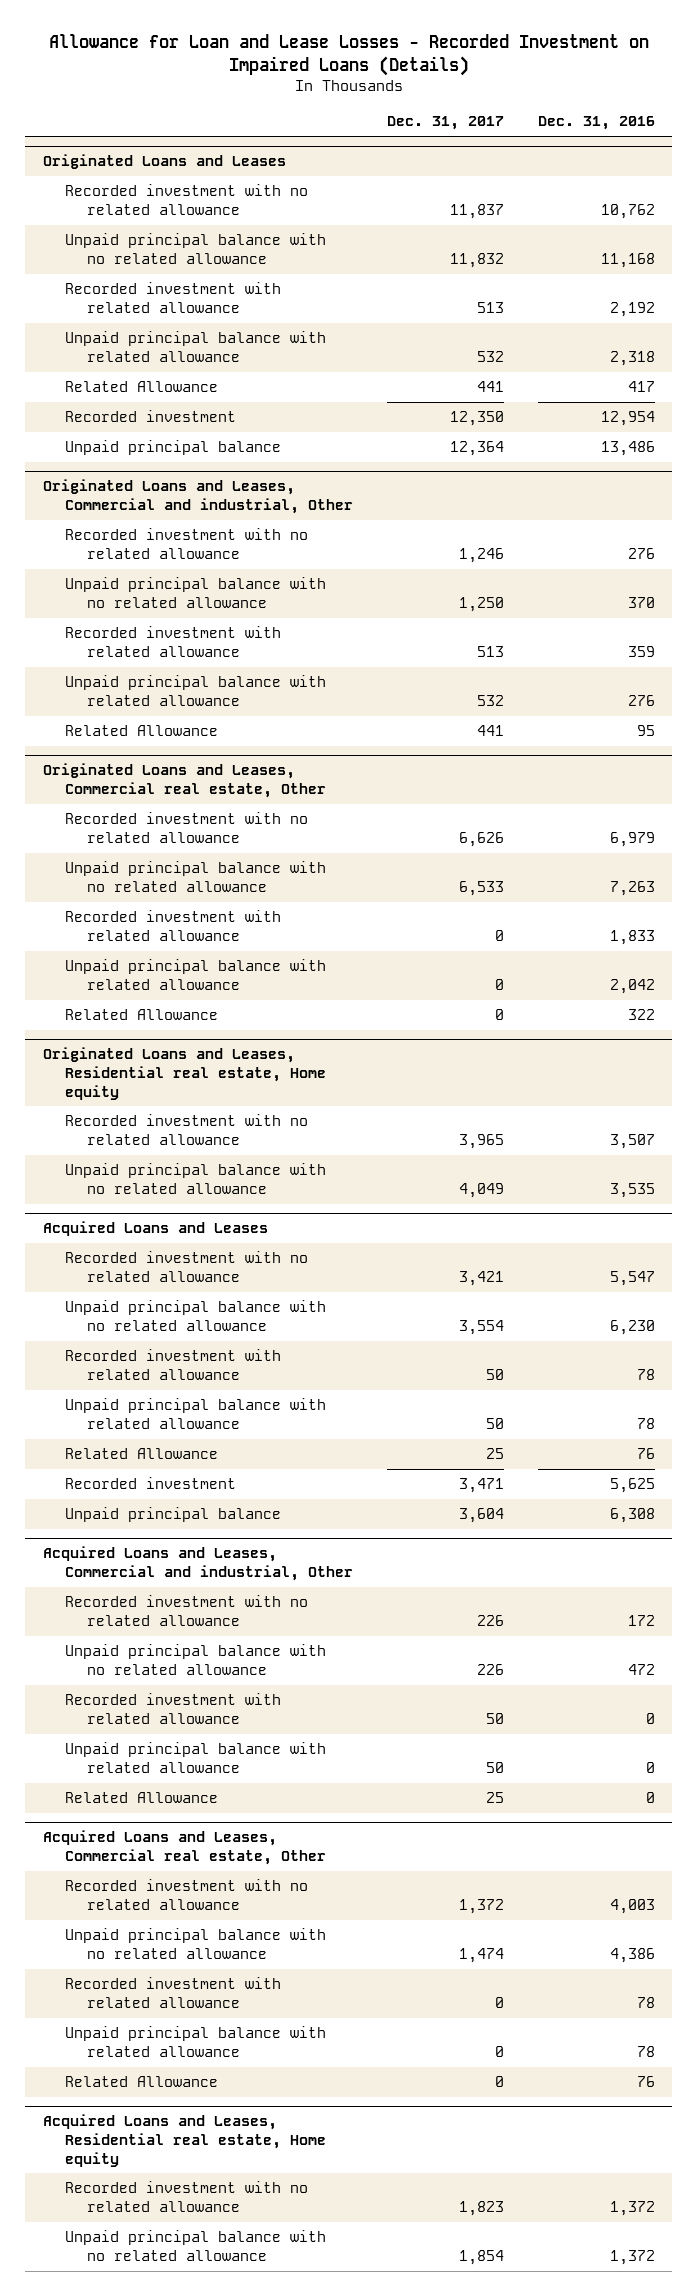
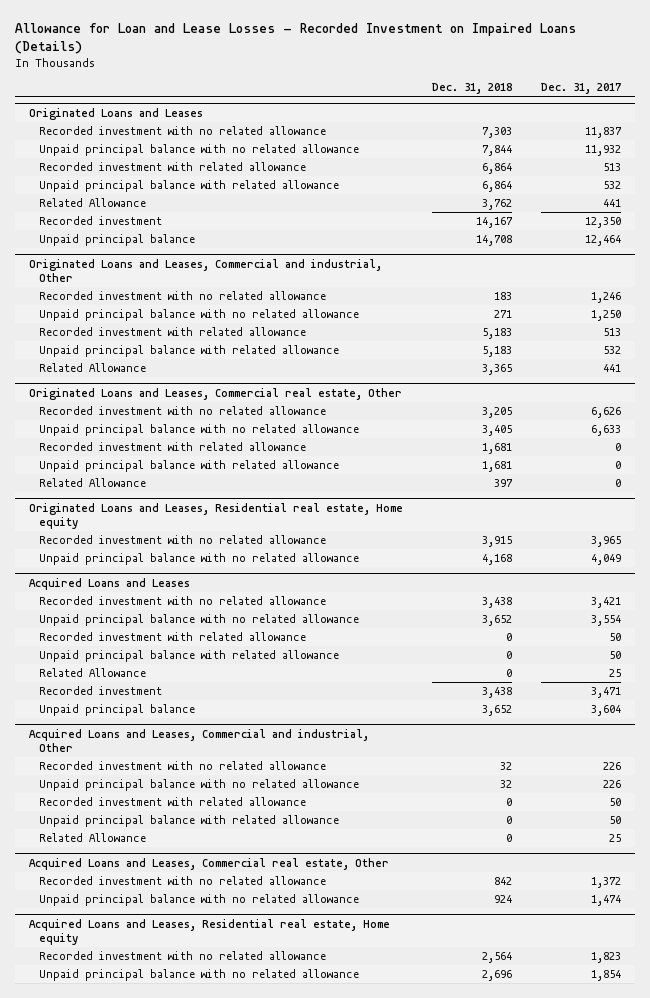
- | Dec. 31, 2017 | Dec. 31, 2016
+ | Dec. 31, 2018 | Dec. 31, 2017
@ Originated Loans and Leases
- Unpaid principal balance with no related allowance | 11,832 | 11,168
+ Unpaid principal balance with no related allowance | 7,844 | 11,932
- Unpaid principal balance | 12,364 | 13,486
+ Unpaid principal balance | 14,708 | 12,464
@ Originated Loans and Leases, Commercial real estate, Other
- Unpaid principal balance with no related allowance | 6,533 | 7,263
+ Unpaid principal balance with no related allowance | 3,405 | 6,633
@ Acquired Loans and Leases, Commercial real estate, Other
- Recorded investment with related allowance | 0 | 78
- Unpaid principal balance with related allowance | 0 | 78
- Related Allowance | 0 | 76

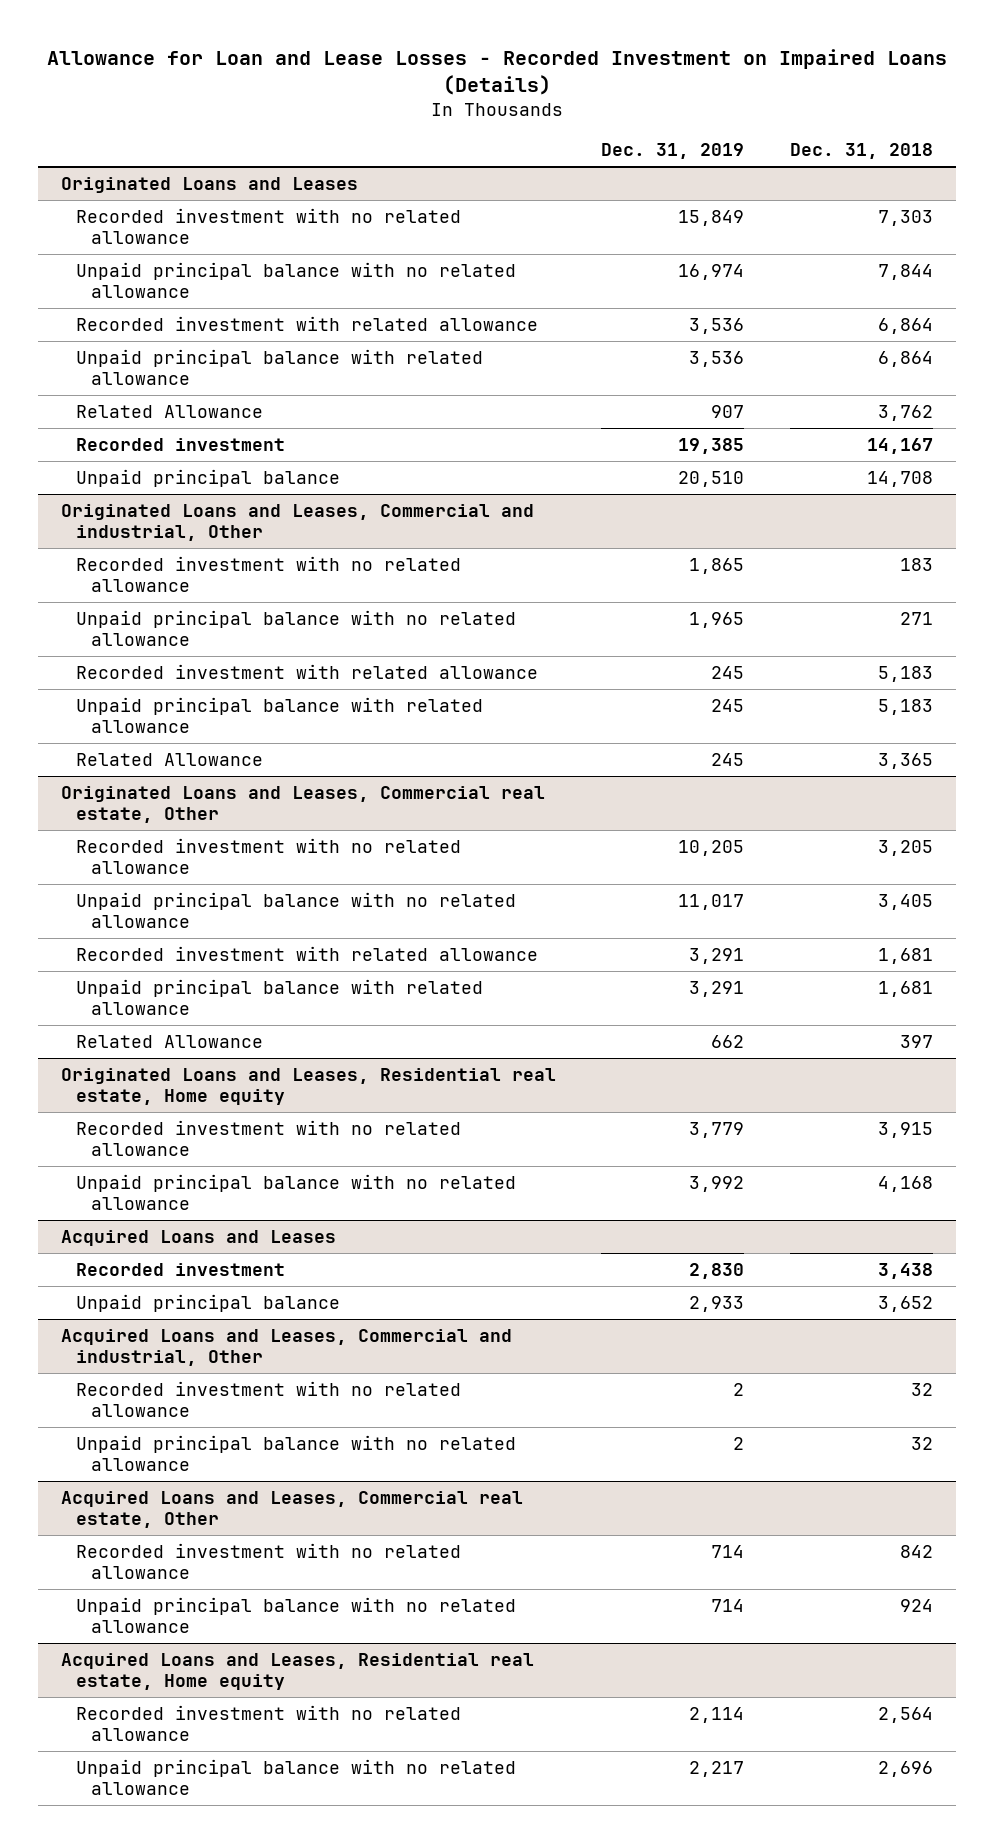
- | Dec. 31, 2018 | Dec. 31, 2017
+ | Dec. 31, 2019 | Dec. 31, 2018
@ Acquired Loans and Leases
- Recorded investment with no related allowance | 3,438 | 3,421
- Unpaid principal balance with no related allowance | 3,652 | 3,554
- Recorded investment with related allowance | 0 | 50
- Unpaid principal balance with related allowance | 0 | 50
- Related Allowance | 0 | 25
@ Acquired Loans and Leases, Commercial and industrial, Other
- Recorded investment with related allowance | 0 | 50
- Unpaid principal balance with related allowance | 0 | 50
- Related Allowance | 0 | 25

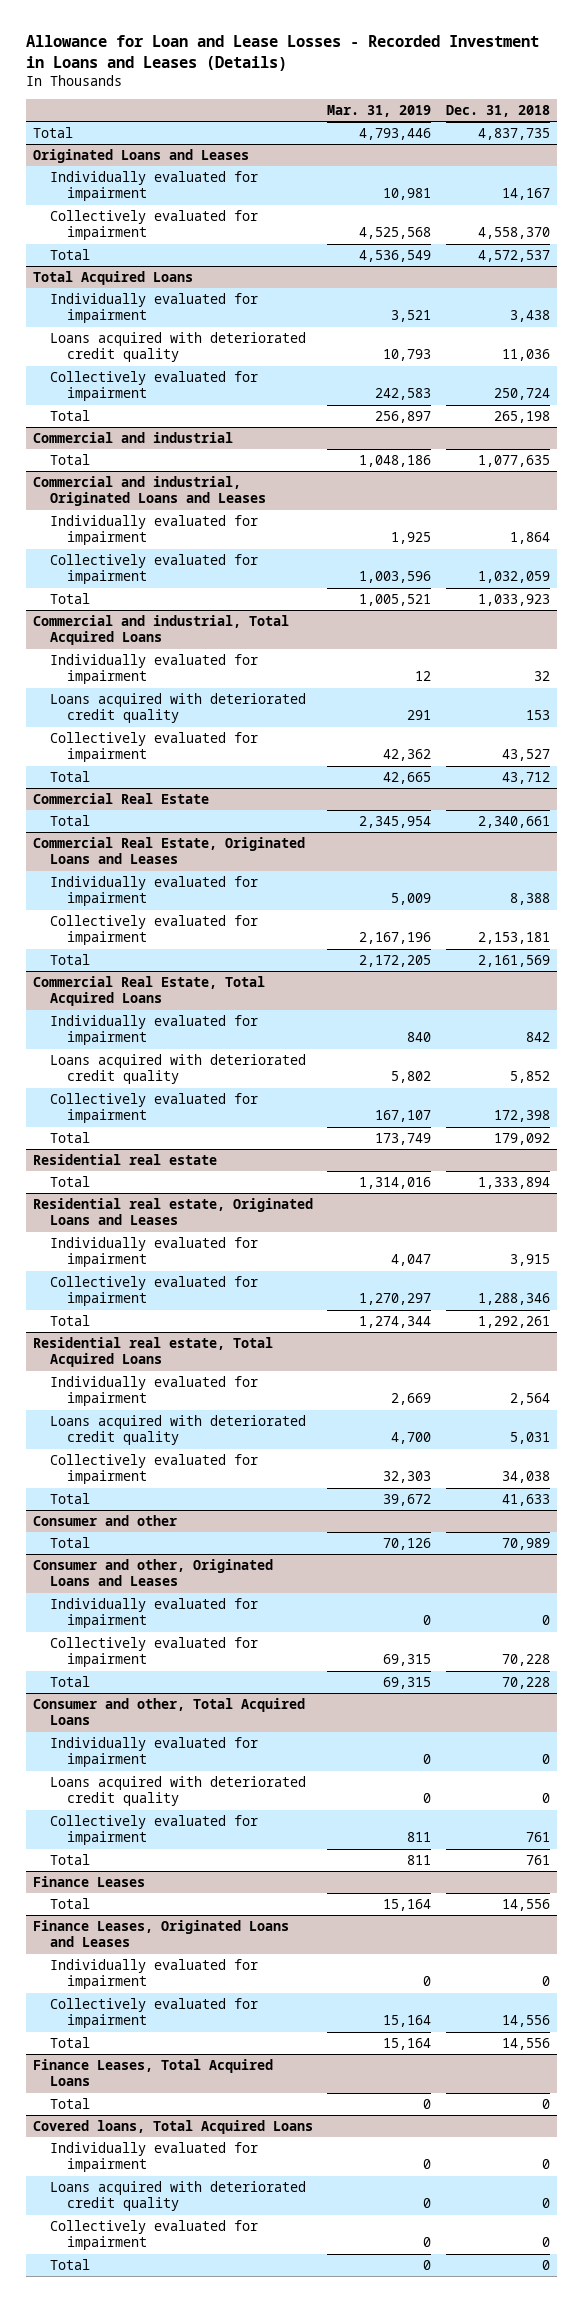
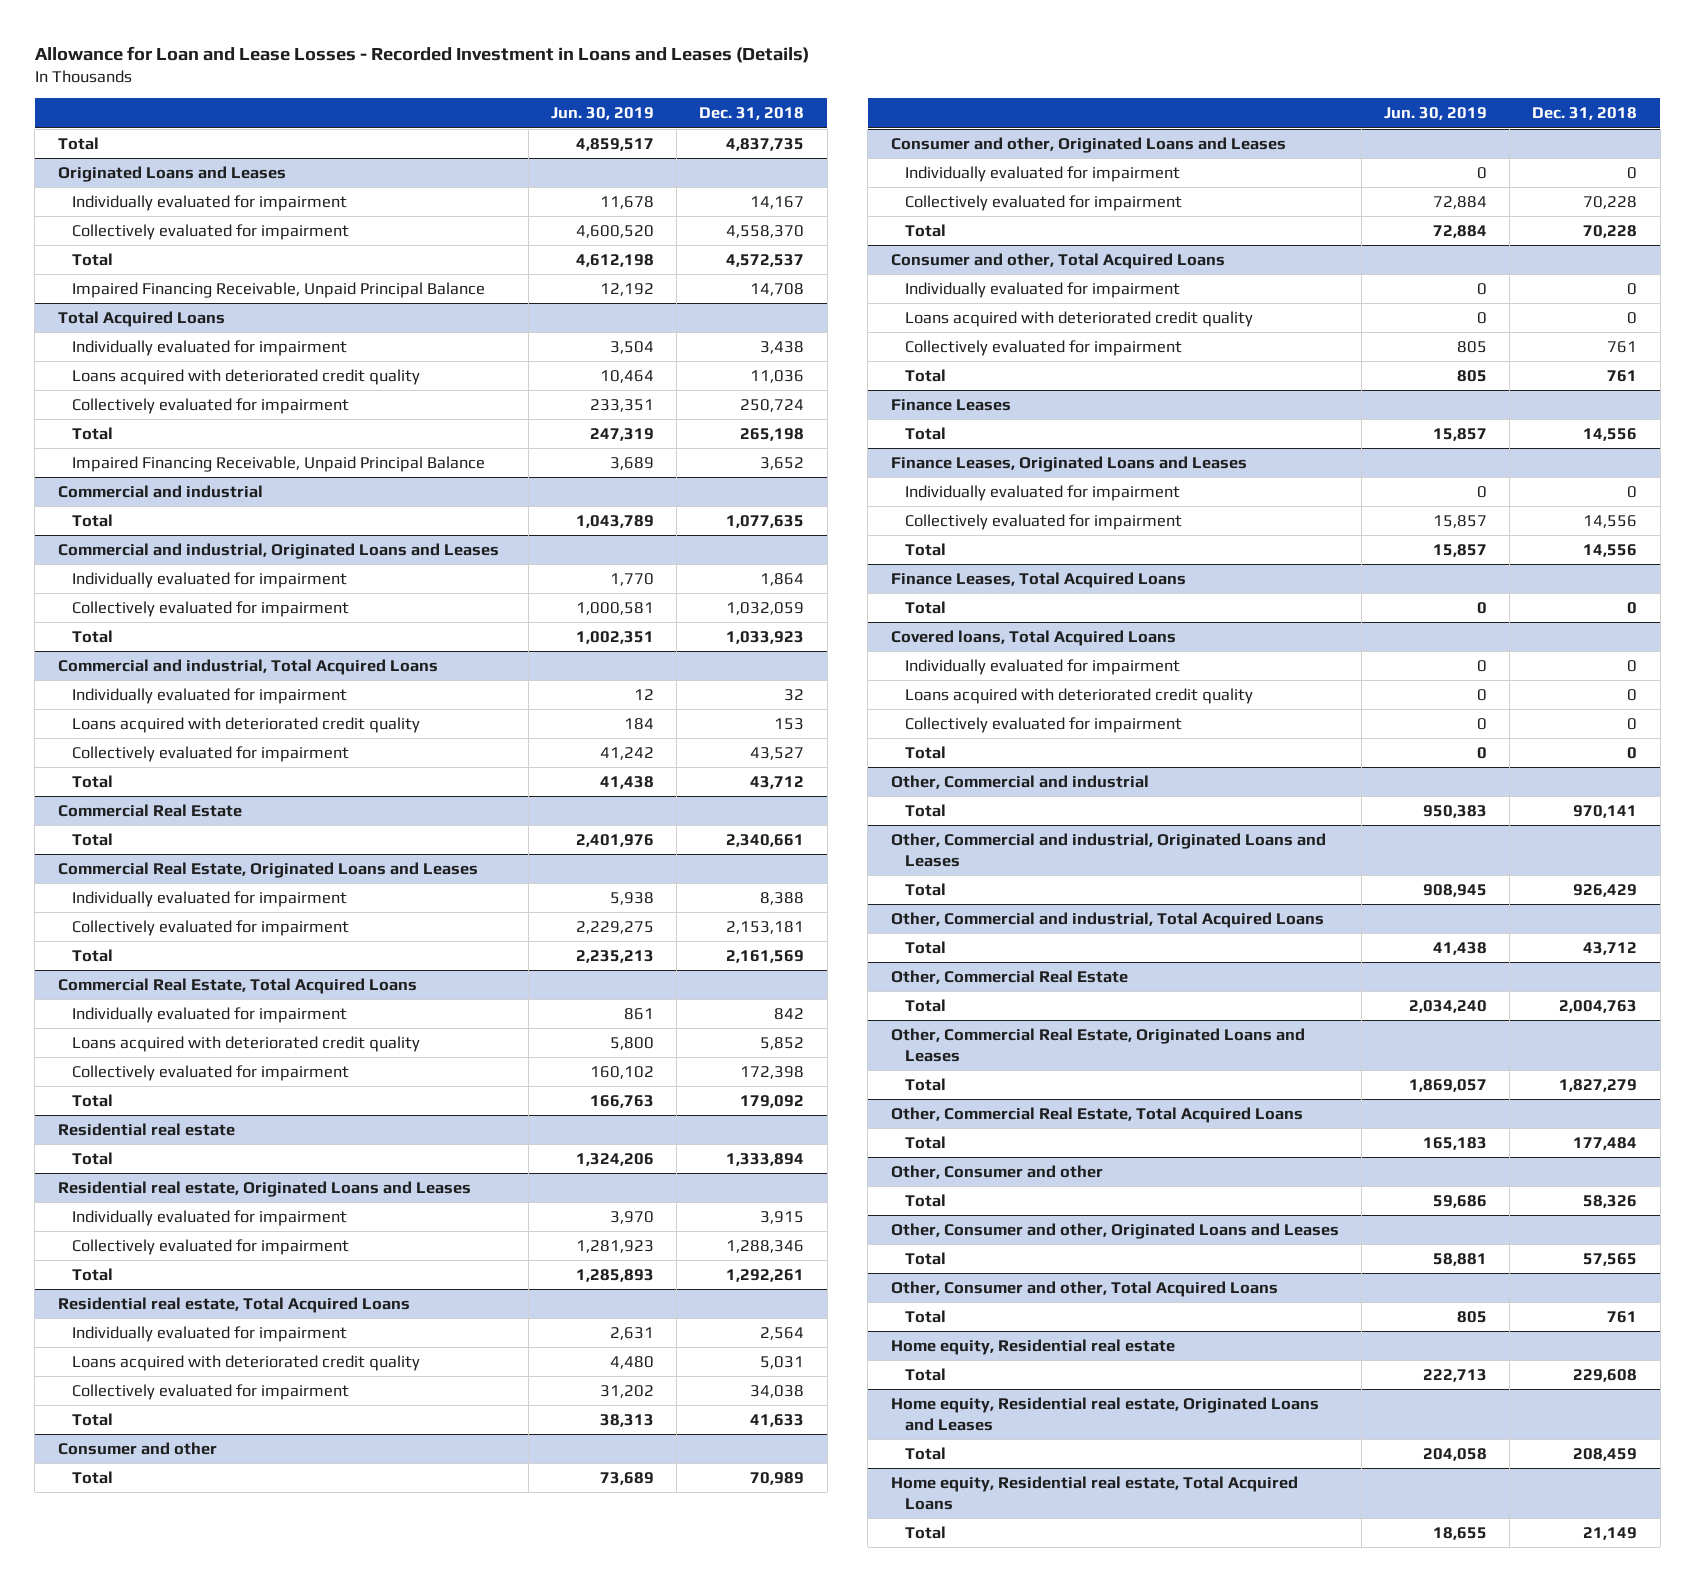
- | Mar. 31, 2019 | Dec. 31, 2018
+ | Jun. 30, 2019 | Dec. 31, 2018
@ Originated Loans and Leases
+ Impaired Financing Receivable, Unpaid Principal Balance | 12,192 | 14,708
@ Total Acquired Loans
+ Impaired Financing Receivable, Unpaid Principal Balance | 3,689 | 3,652
+ Other, Commercial and industrial
+ Total | 950,383 | 970,141
+ Other, Commercial and industrial, Originated Loans and Leases
+ Total | 908,945 | 926,429
+ Other, Commercial and industrial, Total Acquired Loans
+ Total | 41,438 | 43,712
+ Other, Commercial Real Estate
+ Total | 2,034,240 | 2,004,763
+ Other, Commercial Real Estate, Originated Loans and Leases
+ Total | 1,869,057 | 1,827,279
+ Other, Commercial Real Estate, Total Acquired Loans
+ Total | 165,183 | 177,484
+ Other, Consumer and other
+ Total | 59,686 | 58,326
+ Other, Consumer and other, Originated Loans and Leases
+ Total | 58,881 | 57,565
+ Other, Consumer and other, Total Acquired Loans
+ Total | 805 | 761
+ Home equity, Residential real estate
+ Total | 222,713 | 229,608
+ Home equity, Residential real estate, Originated Loans and Leases
+ Total | 204,058 | 208,459
+ Home equity, Residential real estate, Total Acquired Loans
+ Total | 18,655 | 21,149

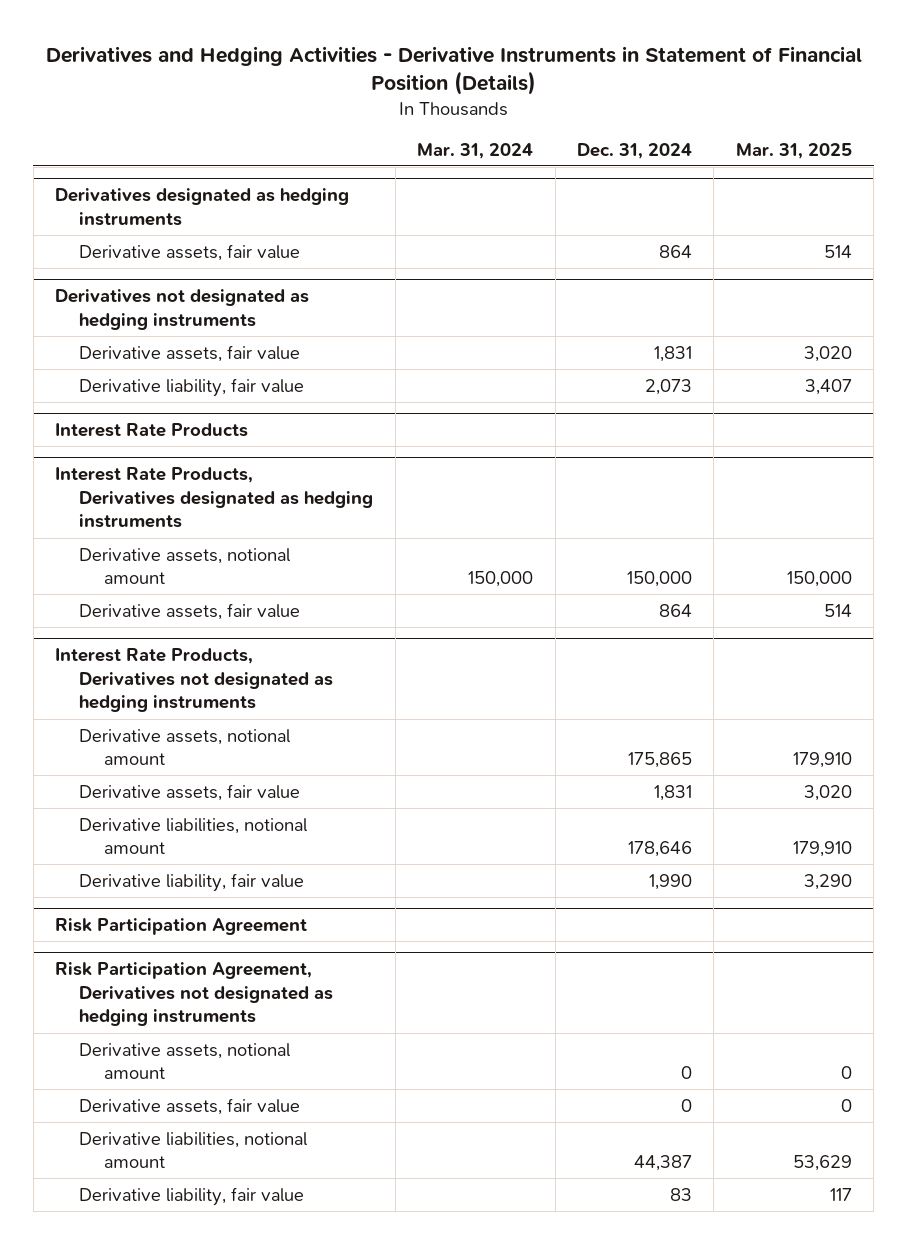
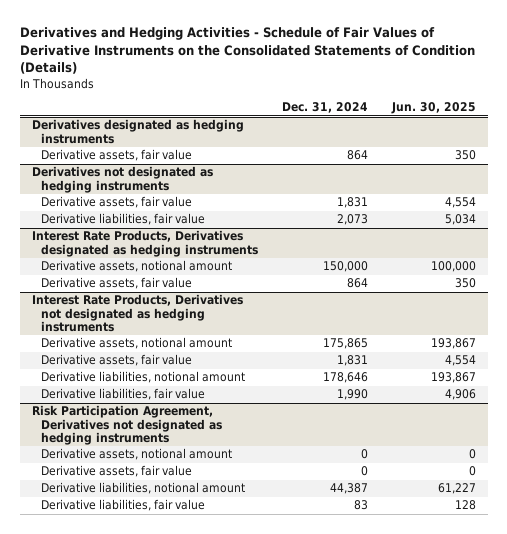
- Derivatives and Hedging Activities - Derivative Instruments in Statement of Financial Position (Details)
+ Derivatives and Hedging Activities - Schedule of Fair Values of Derivative Instruments on the Consolidated Statements of Condition (Details)
- | Mar. 31, 2024 | Dec. 31, 2024 | Mar. 31, 2025
+ | Dec. 31, 2024 | Jun. 30, 2025
@ Derivatives not designated as hedging instruments
- Derivative liability, fair value | | 2,073 | 3,407
- Interest Rate Products
@ Derivatives not designated as hedging instruments
+ Derivative liabilities, fair value | 2,073 | 5,034
@ Interest Rate Products, Derivatives not designated as hedging instruments
- Derivative liability, fair value | | 1,990 | 3,290
- Risk Participation Agreement
@ Interest Rate Products, Derivatives not designated as hedging instruments
+ Derivative liabilities, fair value | 1,990 | 4,906
@ Risk Participation Agreement, Derivatives not designated as hedging instruments
- Derivative liability, fair value | | 83 | 117
+ Derivative liabilities, fair value | 83 | 128

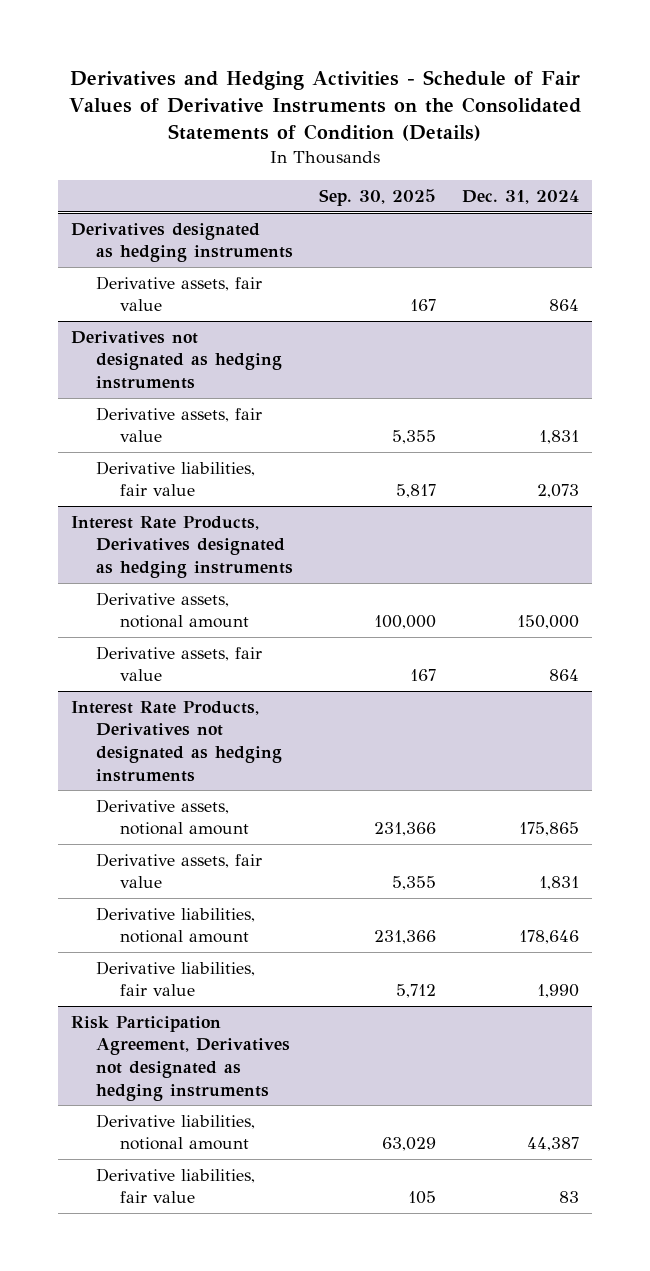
- | Dec. 31, 2024 | Jun. 30, 2025
+ | Sep. 30, 2025 | Dec. 31, 2024
@ Risk Participation Agreement, Derivatives not designated as hedging instruments
- Derivative assets, notional amount | 0 | 0
- Derivative assets, fair value | 0 | 0

